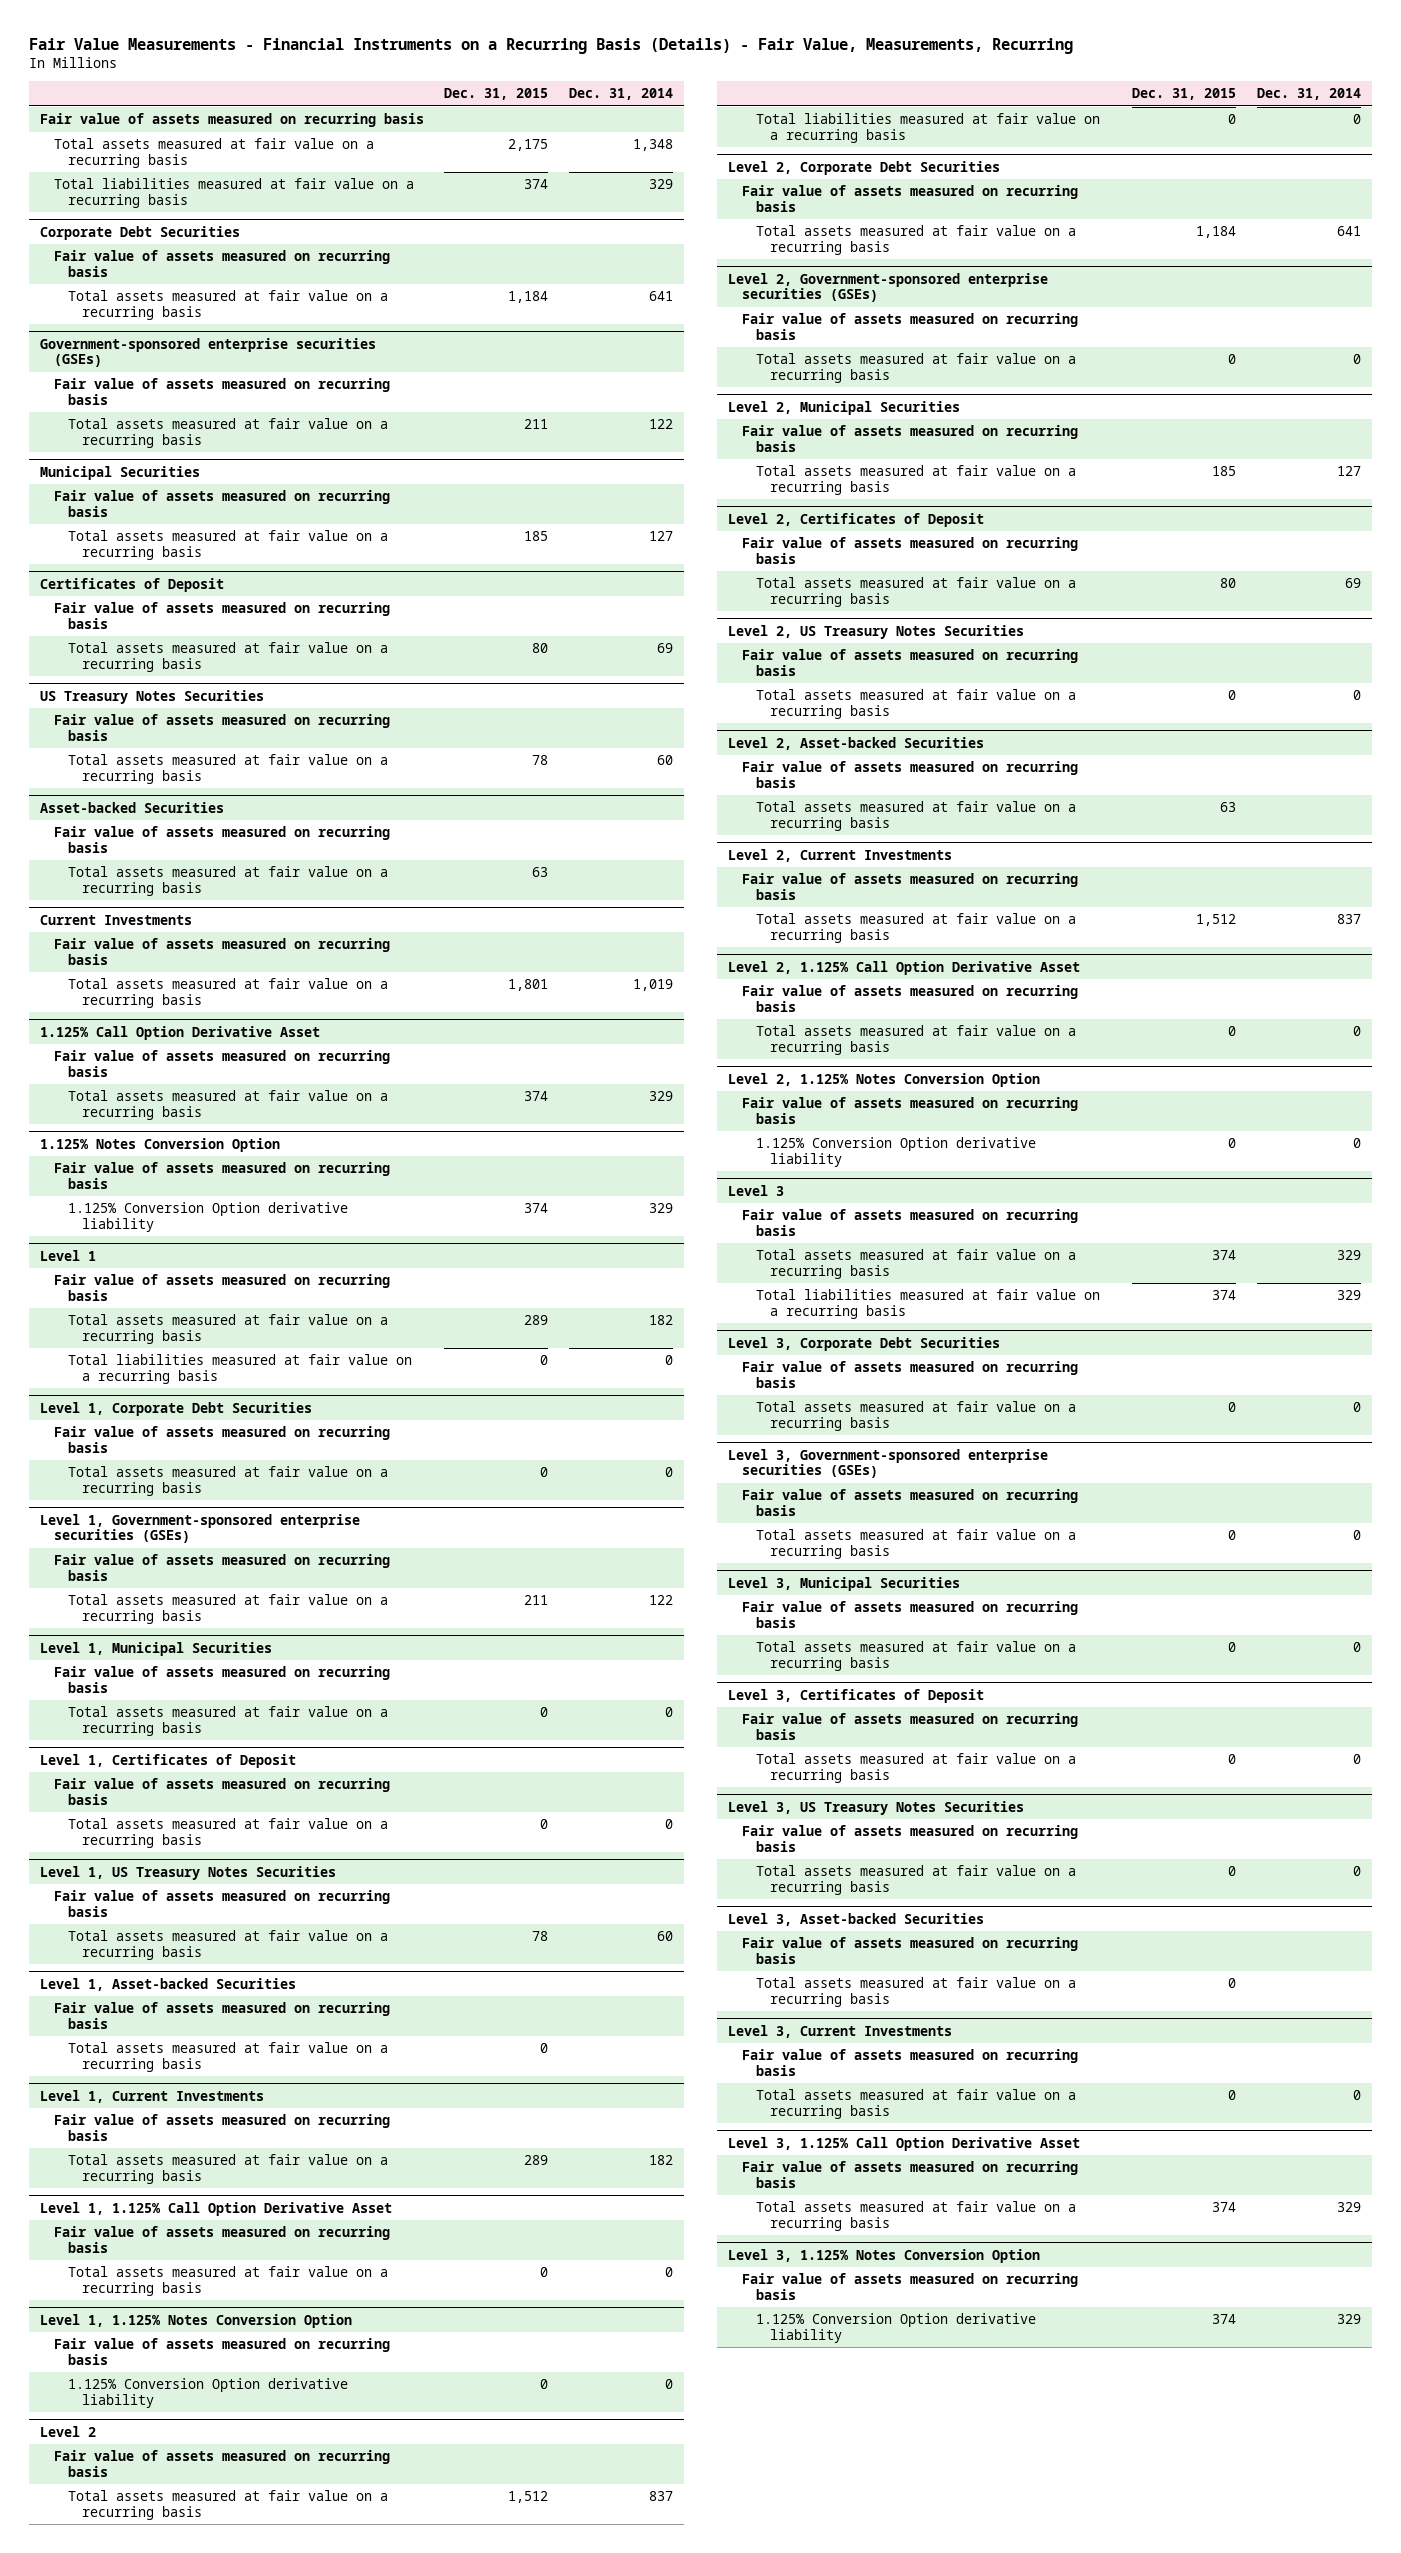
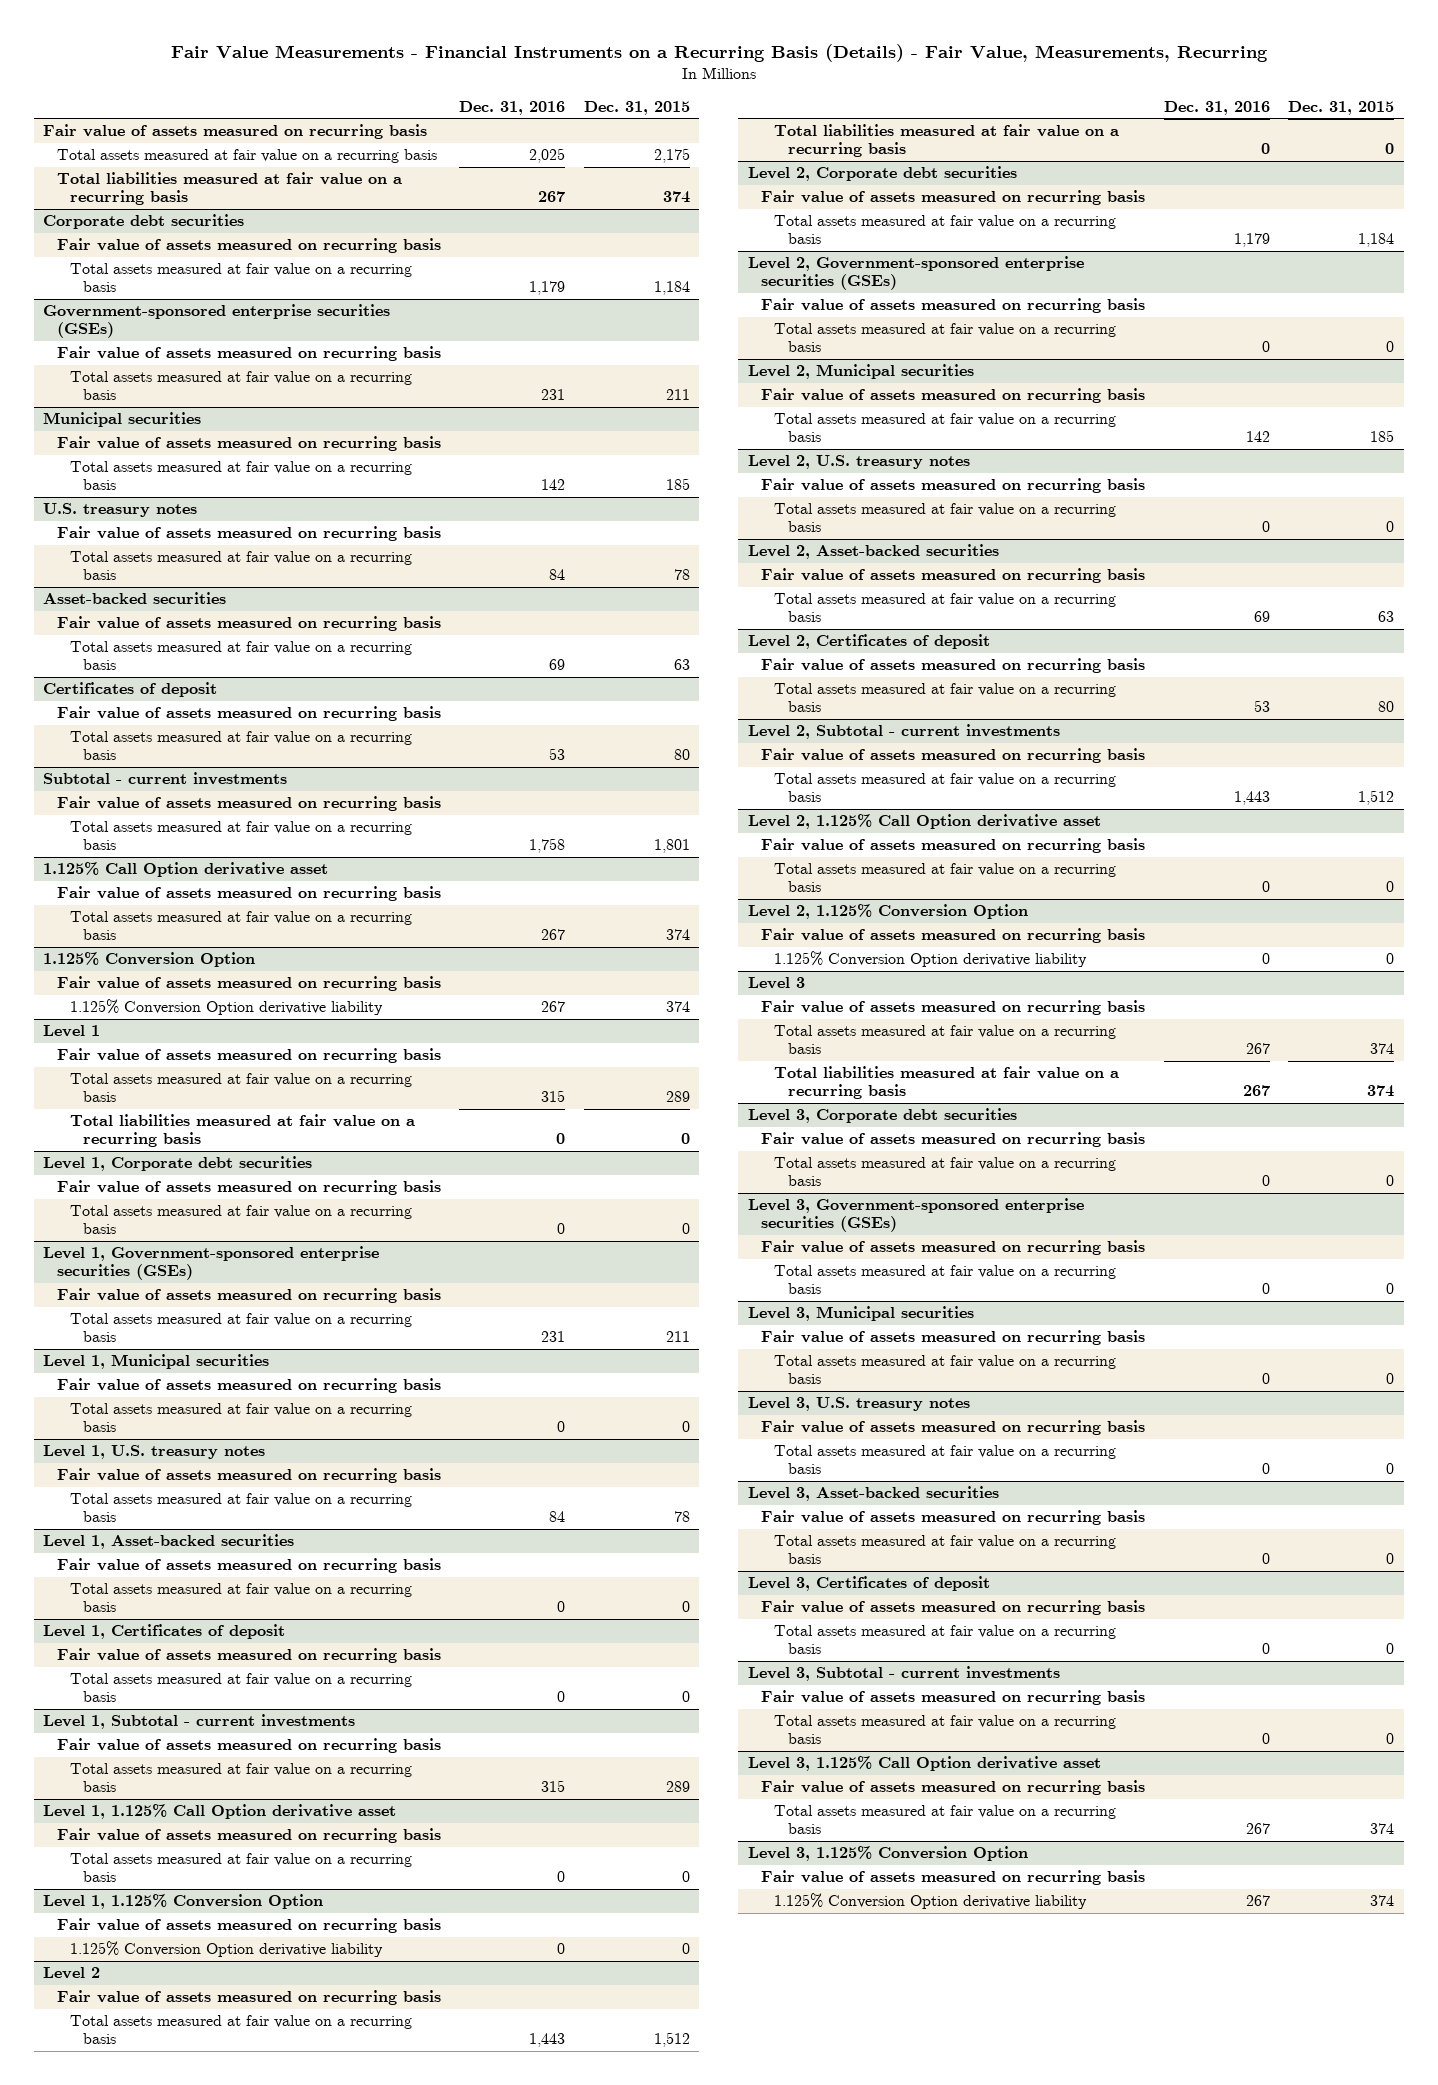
- | Dec. 31, 2015 | Dec. 31, 2014
+ | Dec. 31, 2016 | Dec. 31, 2015
- Corporate Debt Securities
+ Corporate debt securities
- Municipal Securities
+ Municipal securities
- Certificates of Deposit
- Fair value of assets measured on recurring basis
- Total assets measured at fair value on a recurring basis | 80 | 69
- US Treasury Notes Securities
+ U.S. treasury notes
- Asset-backed Securities
+ Asset-backed securities
- Current Investments
+ Certificates of deposit
+ Total assets measured at fair value on a recurring basis | 53 | 80
+ Subtotal - current investments
+ Fair value of assets measured on recurring basis
- 1.125% Call Option Derivative Asset
+ 1.125% Call Option derivative asset
- 1.125% Notes Conversion Option
+ 1.125% Conversion Option
- Level 1, Corporate Debt Securities
+ Level 1, Corporate debt securities
- Level 1, Municipal Securities
- Fair value of assets measured on recurring basis
- Total assets measured at fair value on a recurring basis | 0 | 0
- Level 1, Certificates of Deposit
+ Level 1, Municipal securities
- Level 1, US Treasury Notes Securities
+ Level 1, U.S. treasury notes
- Level 1, Asset-backed Securities
+ Level 1, Asset-backed securities
- Level 1, Current Investments
+ Level 1, Certificates of deposit
+ Total assets measured at fair value on a recurring basis | 0 | 0
+ Level 1, Subtotal - current investments
+ Fair value of assets measured on recurring basis
- Level 1, 1.125% Call Option Derivative Asset
+ Level 1, 1.125% Call Option derivative asset
- Level 1, 1.125% Notes Conversion Option
+ Level 1, 1.125% Conversion Option
- Level 2, Corporate Debt Securities
+ Level 2, Corporate debt securities
- Level 2, Municipal Securities
+ Level 2, Municipal securities
- Level 2, Certificates of Deposit
- Fair value of assets measured on recurring basis
- Total assets measured at fair value on a recurring basis | 80 | 69
- Level 2, US Treasury Notes Securities
+ Level 2, U.S. treasury notes
- Level 2, Asset-backed Securities
+ Level 2, Asset-backed securities
- Level 2, Current Investments
+ Level 2, Certificates of deposit
+ Total assets measured at fair value on a recurring basis | 53 | 80
+ Level 2, Subtotal - current investments
+ Fair value of assets measured on recurring basis
- Level 2, 1.125% Call Option Derivative Asset
+ Level 2, 1.125% Call Option derivative asset
- Level 2, 1.125% Notes Conversion Option
+ Level 2, 1.125% Conversion Option
- Level 3, Corporate Debt Securities
+ Level 3, Corporate debt securities
- Level 3, Municipal Securities
+ Level 3, Municipal securities
- Level 3, Certificates of Deposit
+ Level 3, U.S. treasury notes
- Level 3, US Treasury Notes Securities
+ Level 3, Asset-backed securities
- Level 3, Asset-backed Securities
+ Level 3, Certificates of deposit
- Level 3, Current Investments
+ Level 3, Subtotal - current investments
- Level 3, 1.125% Call Option Derivative Asset
+ Level 3, 1.125% Call Option derivative asset
- Level 3, 1.125% Notes Conversion Option
+ Level 3, 1.125% Conversion Option

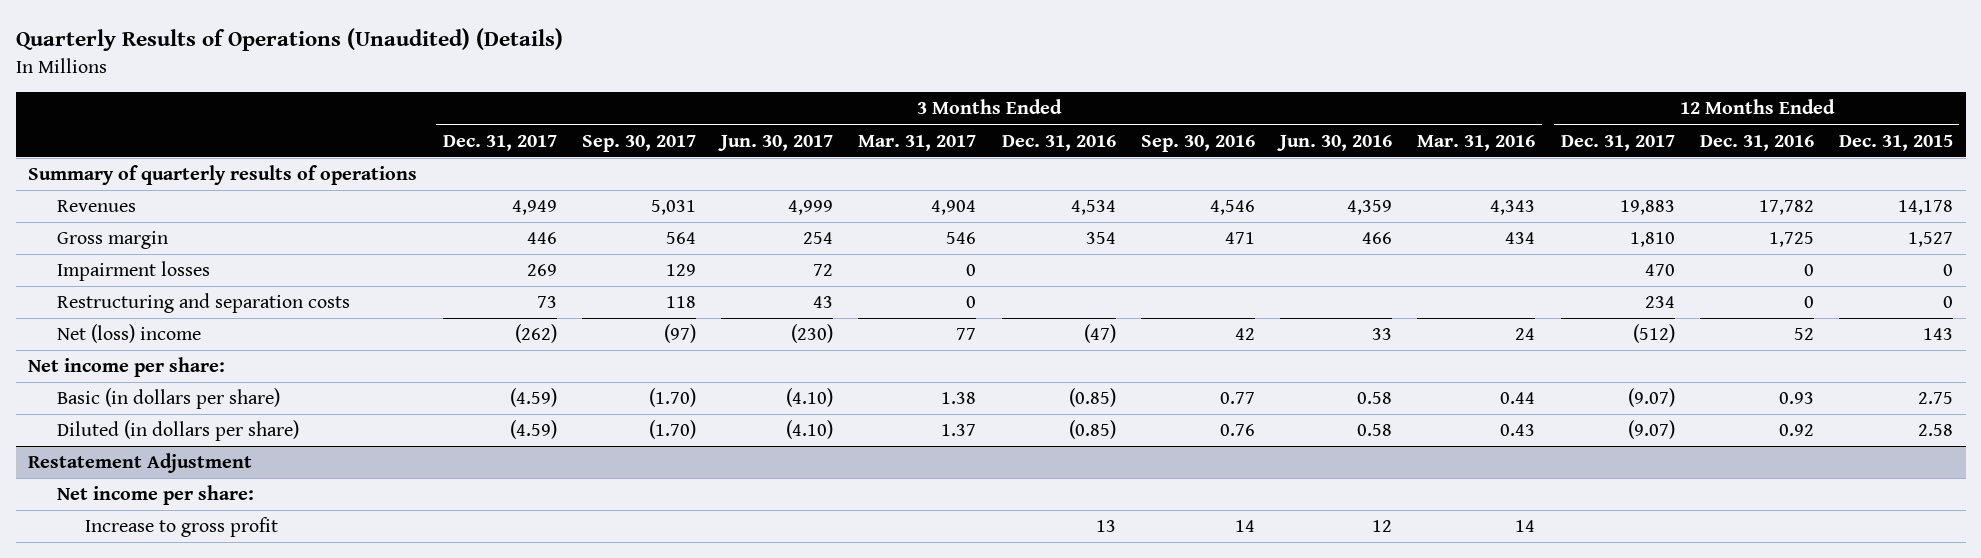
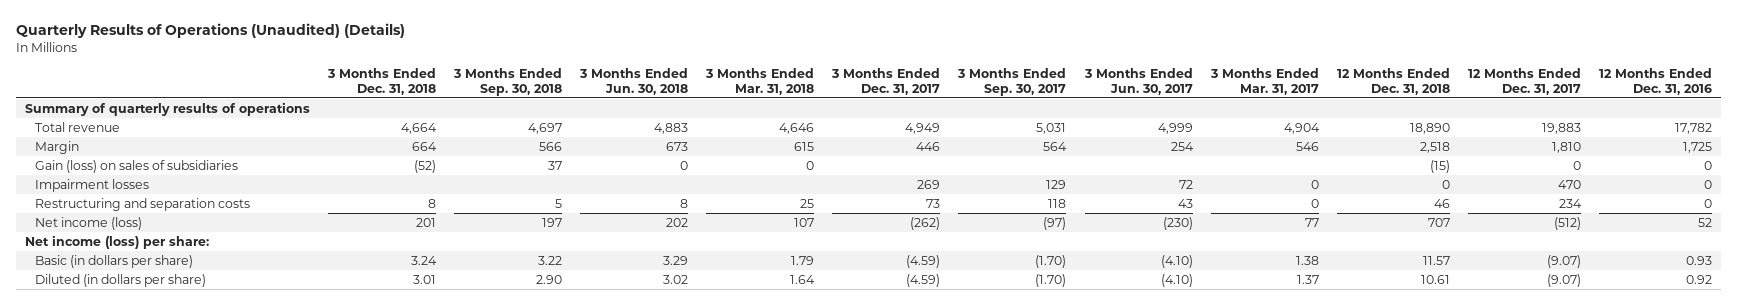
- | 3 Months Ended Dec. 31, 2017 | 3 Months Ended Sep. 30, 2017 | 3 Months Ended Jun. 30, 2017 | 3 Months Ended Mar. 31, 2017 | 3 Months Ended Dec. 31, 2016 | 3 Months Ended Sep. 30, 2016 | 3 Months Ended Jun. 30, 2016 | 3 Months Ended Mar. 31, 2016 | 12 Months Ended Dec. 31, 2017 | 12 Months Ended Dec. 31, 2016 | 12 Months Ended Dec. 31, 2015
+ | 3 Months Ended Dec. 31, 2018 | 3 Months Ended Sep. 30, 2018 | 3 Months Ended Jun. 30, 2018 | 3 Months Ended Mar. 31, 2018 | 3 Months Ended Dec. 31, 2017 | 3 Months Ended Sep. 30, 2017 | 3 Months Ended Jun. 30, 2017 | 3 Months Ended Mar. 31, 2017 | 12 Months Ended Dec. 31, 2018 | 12 Months Ended Dec. 31, 2017 | 12 Months Ended Dec. 31, 2016
- Revenues | 4,949 | 5,031 | 4,999 | 4,904 | 4,534 | 4,546 | 4,359 | 4,343 | 19,883 | 17,782 | 14,178
- Gross margin | 446 | 564 | 254 | 546 | 354 | 471 | 466 | 434 | 1,810 | 1,725 | 1,527
+ Total revenue | 4,664 | 4,697 | 4,883 | 4,646 | 4,949 | 5,031 | 4,999 | 4,904 | 18,890 | 19,883 | 17,782
+ Margin | 664 | 566 | 673 | 615 | 446 | 564 | 254 | 546 | 2,518 | 1,810 | 1,725
+ Gain (loss) on sales of subsidiaries | (52) | 37 | 0 | 0 | | | | | (15) | 0 | 0
- Net (loss) income | (262) | (97) | (230) | 77 | (47) | 42 | 33 | 24 | (512) | 52 | 143
- Net income per share:
+ Net income (loss) | 201 | 197 | 202 | 107 | (262) | (97) | (230) | 77 | 707 | (512) | 52
+ Net income (loss) per share:
- Restatement Adjustment
- Net income per share:
- Increase to gross profit | | | | | 13 | 14 | 12 | 14 | | |

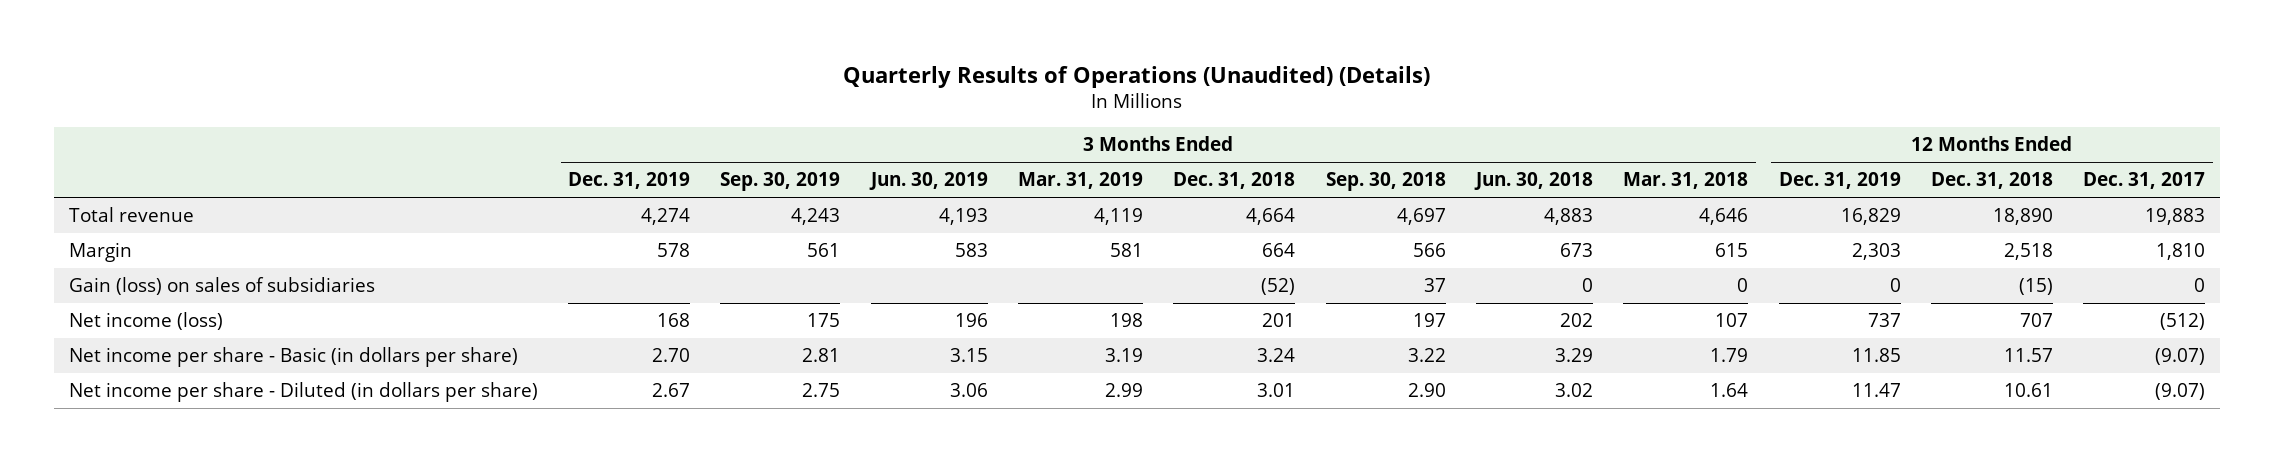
- | 3 Months Ended Dec. 31, 2018 | 3 Months Ended Sep. 30, 2018 | 3 Months Ended Jun. 30, 2018 | 3 Months Ended Mar. 31, 2018 | 3 Months Ended Dec. 31, 2017 | 3 Months Ended Sep. 30, 2017 | 3 Months Ended Jun. 30, 2017 | 3 Months Ended Mar. 31, 2017 | 12 Months Ended Dec. 31, 2018 | 12 Months Ended Dec. 31, 2017 | 12 Months Ended Dec. 31, 2016
+ | 3 Months Ended Dec. 31, 2019 | 3 Months Ended Sep. 30, 2019 | 3 Months Ended Jun. 30, 2019 | 3 Months Ended Mar. 31, 2019 | 3 Months Ended Dec. 31, 2018 | 3 Months Ended Sep. 30, 2018 | 3 Months Ended Jun. 30, 2018 | 3 Months Ended Mar. 31, 2018 | 12 Months Ended Dec. 31, 2019 | 12 Months Ended Dec. 31, 2018 | 12 Months Ended Dec. 31, 2017
- Summary of quarterly results of operations
- Impairment losses | | | | | 269 | 129 | 72 | 0 | 0 | 470 | 0
- Restructuring and separation costs | 8 | 5 | 8 | 25 | 73 | 118 | 43 | 0 | 46 | 234 | 0
- Net income (loss) per share:
- Basic (in dollars per share) | 3.24 | 3.22 | 3.29 | 1.79 | (4.59) | (1.70) | (4.10) | 1.38 | 11.57 | (9.07) | 0.93
- Diluted (in dollars per share) | 3.01 | 2.90 | 3.02 | 1.64 | (4.59) | (1.70) | (4.10) | 1.37 | 10.61 | (9.07) | 0.92
+ Net income per share - Basic (in dollars per share) | 2.70 | 2.81 | 3.15 | 3.19 | 3.24 | 3.22 | 3.29 | 1.79 | 11.85 | 11.57 | (9.07)
+ Net income per share - Diluted (in dollars per share) | 2.67 | 2.75 | 3.06 | 2.99 | 3.01 | 2.90 | 3.02 | 1.64 | 11.47 | 10.61 | (9.07)

